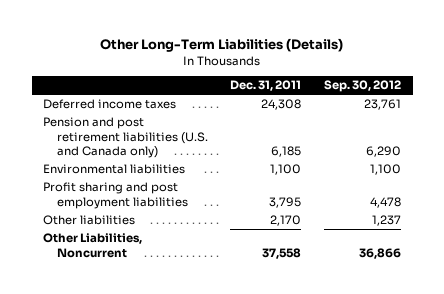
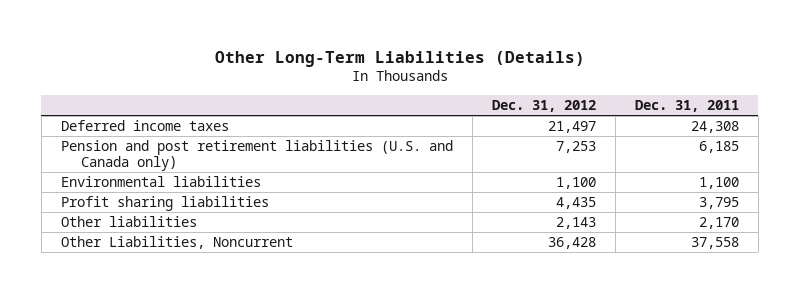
- | Dec. 31, 2011 | Sep. 30, 2012
+ | Dec. 31, 2012 | Dec. 31, 2011
- Profit sharing and post employment liabilities | 3,795 | 4,478
+ Profit sharing liabilities | 4,435 | 3,795

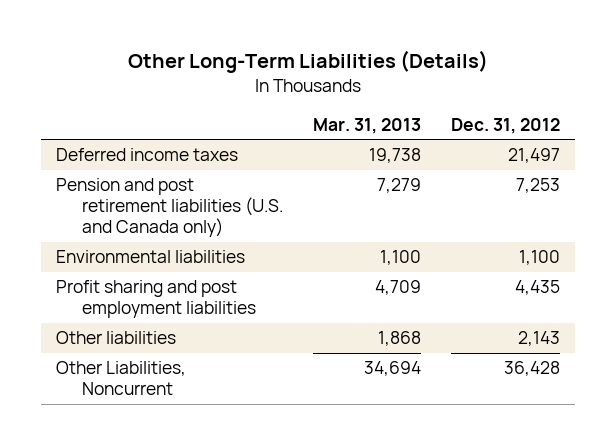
- | Dec. 31, 2012 | Dec. 31, 2011
+ | Mar. 31, 2013 | Dec. 31, 2012
- Profit sharing liabilities | 4,435 | 3,795
+ Profit sharing and post employment liabilities | 4,709 | 4,435

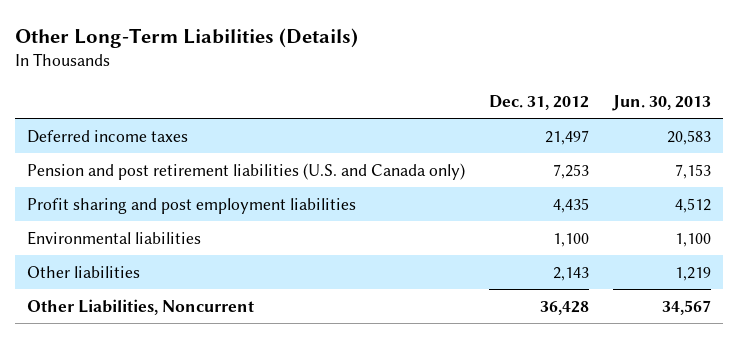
- | Mar. 31, 2013 | Dec. 31, 2012
+ | Dec. 31, 2012 | Jun. 30, 2013
moved down: Environmental liabilities | 1,100 | 1,100

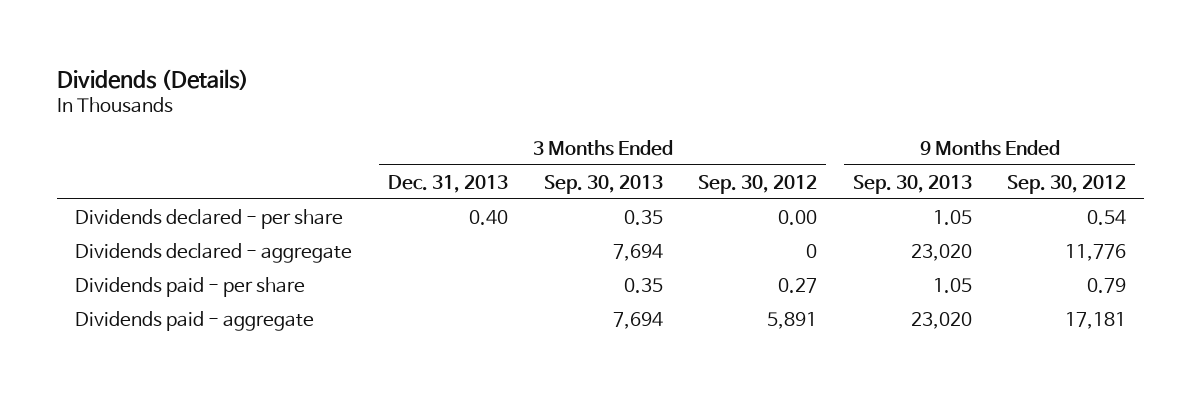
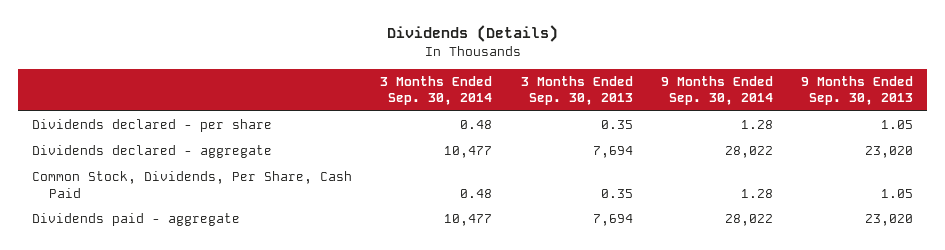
- | 3 Months Ended Dec. 31, 2013 | 3 Months Ended Sep. 30, 2013 | 3 Months Ended Sep. 30, 2012 | 9 Months Ended Sep. 30, 2013 | 9 Months Ended Sep. 30, 2012
+ | 3 Months Ended Sep. 30, 2014 | 3 Months Ended Sep. 30, 2013 | 9 Months Ended Sep. 30, 2014 | 9 Months Ended Sep. 30, 2013
- Dividends paid - per share | | 0.35 | 0.27 | 1.05 | 0.79
+ Common Stock, Dividends, Per Share, Cash Paid | 0.48 | 0.35 | 1.28 | 1.05

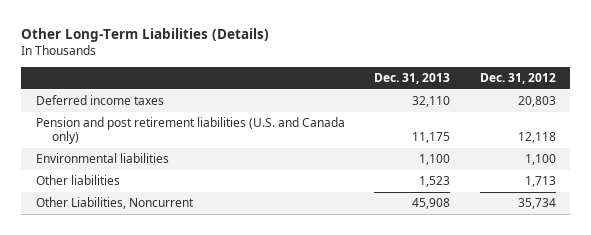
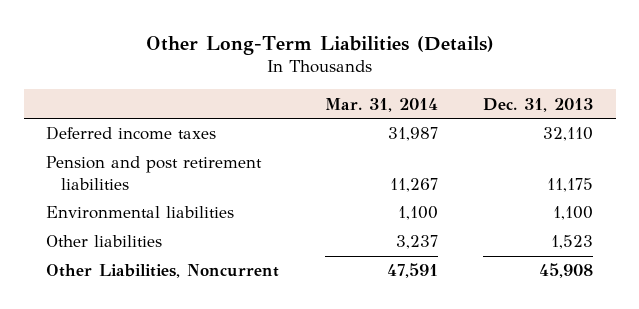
- | Dec. 31, 2013 | Dec. 31, 2012
+ | Mar. 31, 2014 | Dec. 31, 2013
- Pension and post retirement liabilities (U.S. and Canada only) | 11,175 | 12,118
+ Pension and post retirement liabilities | 11,267 | 11,175

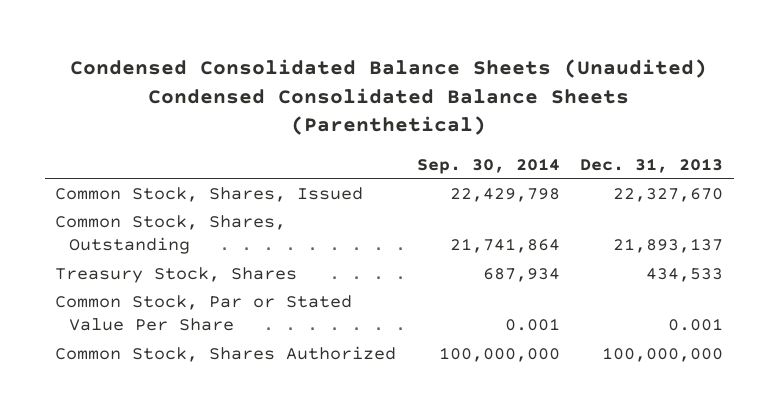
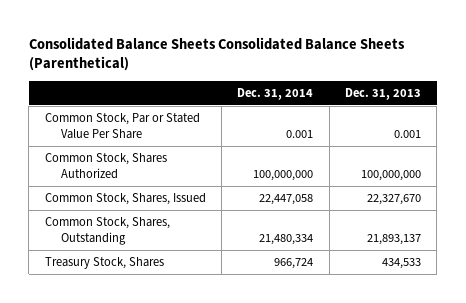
- Condensed Consolidated Balance Sheets (Unaudited) Condensed Consolidated Balance Sheets (Parenthetical)
+ Consolidated Balance Sheets Consolidated Balance Sheets (Parenthetical)
- | Sep. 30, 2014 | Dec. 31, 2013
+ | Dec. 31, 2014 | Dec. 31, 2013
moved up: Common Stock, Par or Stated Value Per Share | 0.001 | 0.001
moved up: Common Stock, Shares Authorized | 100,000,000 | 100,000,000

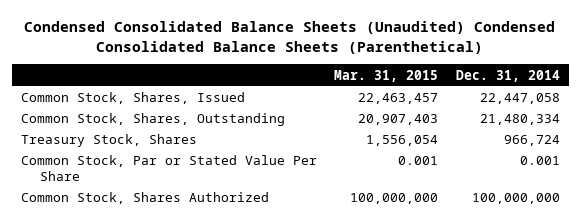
- Consolidated Balance Sheets Consolidated Balance Sheets (Parenthetical)
+ Condensed Consolidated Balance Sheets (Unaudited) Condensed Consolidated Balance Sheets (Parenthetical)
- | Dec. 31, 2014 | Dec. 31, 2013
+ | Mar. 31, 2015 | Dec. 31, 2014
moved down: Common Stock, Par or Stated Value Per Share | 0.001 | 0.001
moved down: Common Stock, Shares Authorized | 100,000,000 | 100,000,000

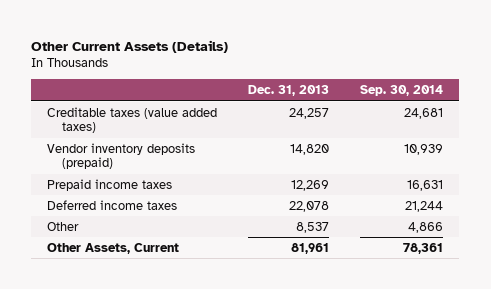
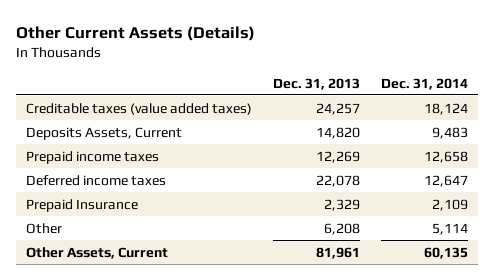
- | Dec. 31, 2013 | Sep. 30, 2014
+ | Dec. 31, 2013 | Dec. 31, 2014
- Vendor inventory deposits (prepaid) | 14,820 | 10,939
+ Deposits Assets, Current | 14,820 | 9,483
- Other | 8,537 | 4,866
+ Prepaid Insurance | 2,329 | 2,109
+ Other | 6,208 | 5,114

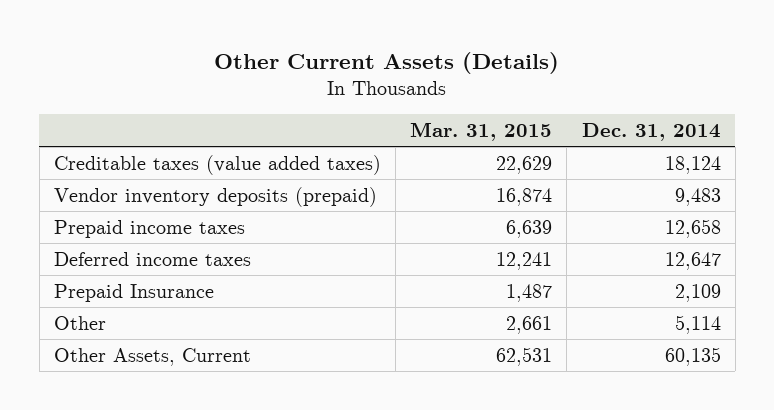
- | Dec. 31, 2013 | Dec. 31, 2014
+ | Mar. 31, 2015 | Dec. 31, 2014
- Deposits Assets, Current | 14,820 | 9,483
+ Vendor inventory deposits (prepaid) | 16,874 | 9,483

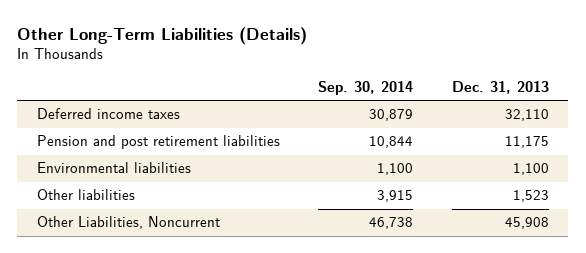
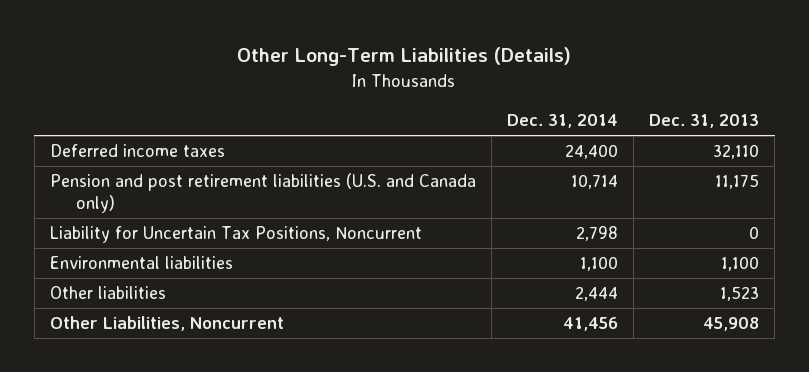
- | Sep. 30, 2014 | Dec. 31, 2013
+ | Dec. 31, 2014 | Dec. 31, 2013
- Pension and post retirement liabilities | 10,844 | 11,175
+ Pension and post retirement liabilities (U.S. and Canada only) | 10,714 | 11,175
+ Liability for Uncertain Tax Positions, Noncurrent | 2,798 | 0

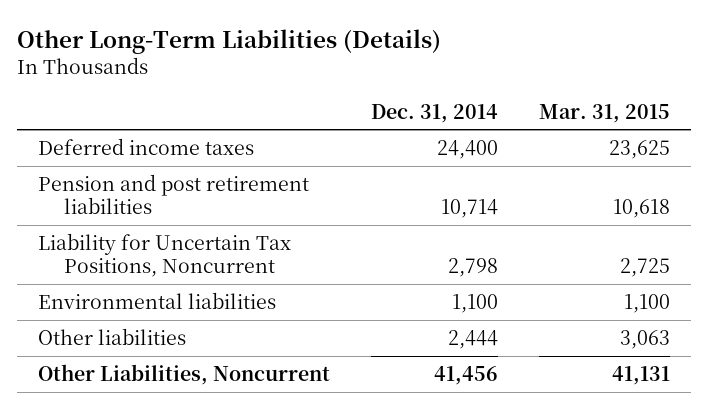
- | Dec. 31, 2014 | Dec. 31, 2013
+ | Dec. 31, 2014 | Mar. 31, 2015
- Pension and post retirement liabilities (U.S. and Canada only) | 10,714 | 11,175
+ Pension and post retirement liabilities | 10,714 | 10,618

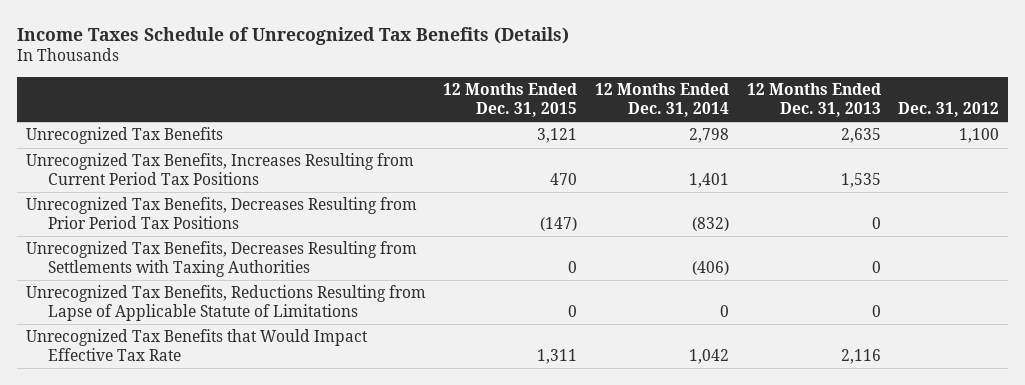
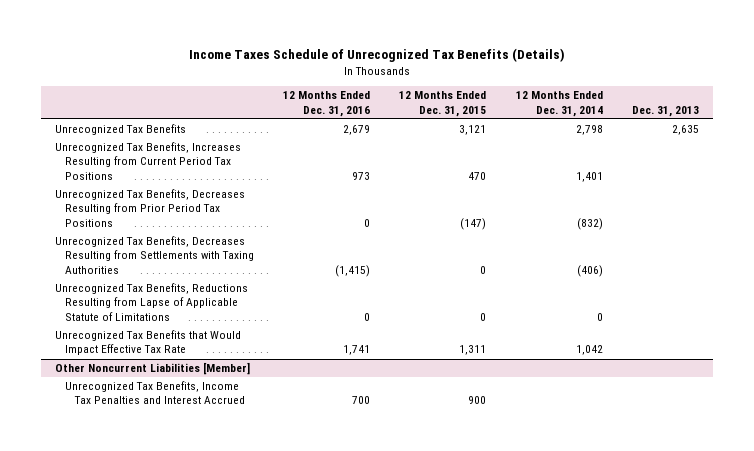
- | 12 Months Ended Dec. 31, 2015 | 12 Months Ended Dec. 31, 2014 | 12 Months Ended Dec. 31, 2013 | Dec. 31, 2012
+ | 12 Months Ended Dec. 31, 2016 | 12 Months Ended Dec. 31, 2015 | 12 Months Ended Dec. 31, 2014 | Dec. 31, 2013
+ Other Noncurrent Liabilities [Member]
+ Unrecognized Tax Benefits, Income Tax Penalties and Interest Accrued | 700 | 900 | |

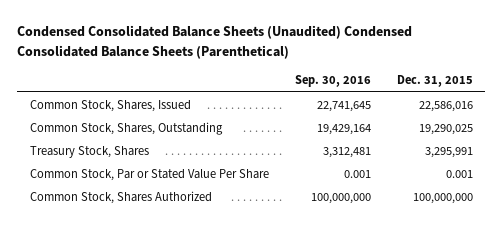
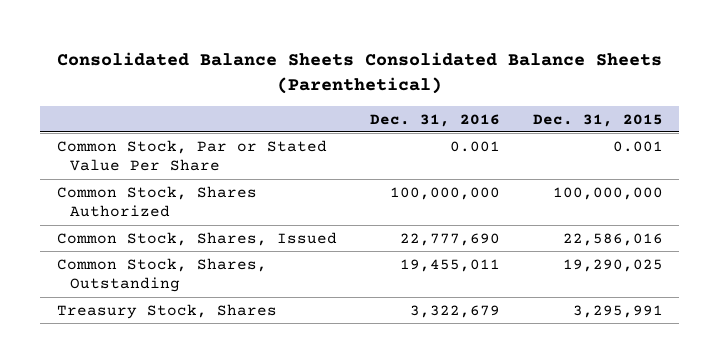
- Condensed Consolidated Balance Sheets (Unaudited) Condensed Consolidated Balance Sheets (Parenthetical)
+ Consolidated Balance Sheets Consolidated Balance Sheets (Parenthetical)
- | Sep. 30, 2016 | Dec. 31, 2015
+ | Dec. 31, 2016 | Dec. 31, 2015
moved up: Common Stock, Par or Stated Value Per Share | 0.001 | 0.001
moved up: Common Stock, Shares Authorized | 100,000,000 | 100,000,000

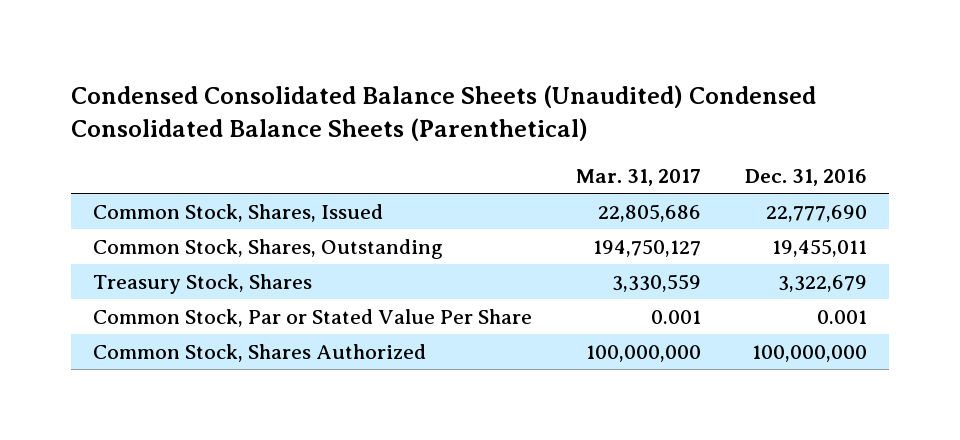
- Consolidated Balance Sheets Consolidated Balance Sheets (Parenthetical)
+ Condensed Consolidated Balance Sheets (Unaudited) Condensed Consolidated Balance Sheets (Parenthetical)
- | Dec. 31, 2016 | Dec. 31, 2015
+ | Mar. 31, 2017 | Dec. 31, 2016
moved down: Common Stock, Par or Stated Value Per Share | 0.001 | 0.001
moved down: Common Stock, Shares Authorized | 100,000,000 | 100,000,000

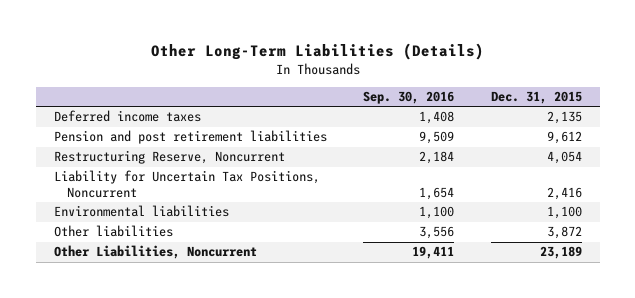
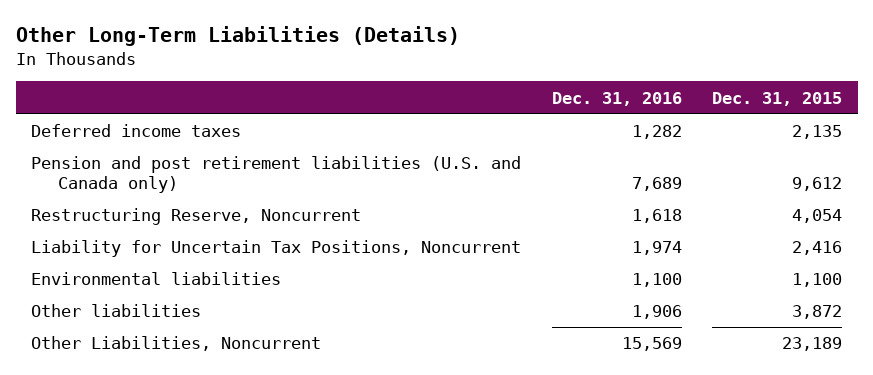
- | Sep. 30, 2016 | Dec. 31, 2015
+ | Dec. 31, 2016 | Dec. 31, 2015
- Pension and post retirement liabilities | 9,509 | 9,612
+ Pension and post retirement liabilities (U.S. and Canada only) | 7,689 | 9,612

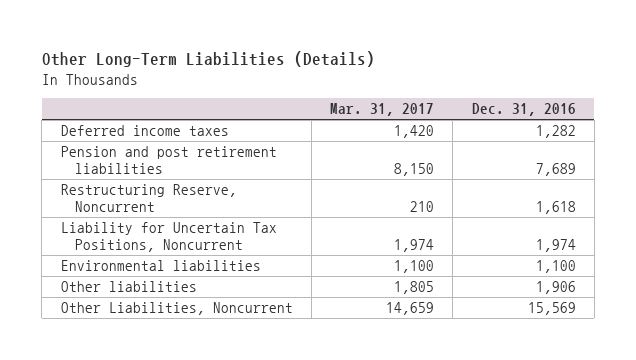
- | Dec. 31, 2016 | Dec. 31, 2015
+ | Mar. 31, 2017 | Dec. 31, 2016
- Pension and post retirement liabilities (U.S. and Canada only) | 7,689 | 9,612
+ Pension and post retirement liabilities | 8,150 | 7,689

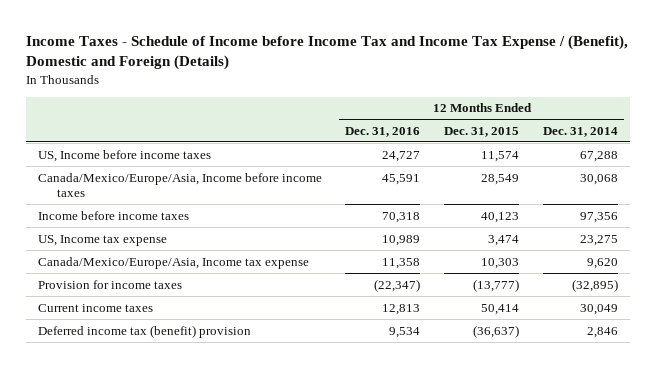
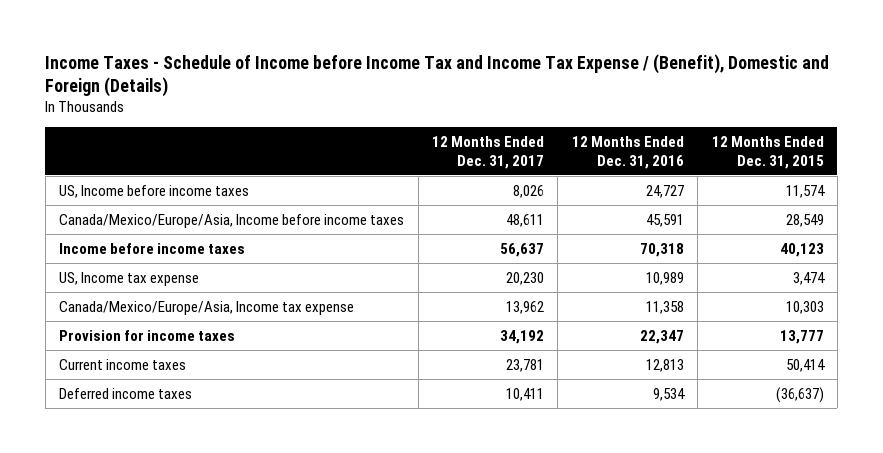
- | 12 Months Ended Dec. 31, 2016 | 12 Months Ended Dec. 31, 2015 | 12 Months Ended Dec. 31, 2014
+ | 12 Months Ended Dec. 31, 2017 | 12 Months Ended Dec. 31, 2016 | 12 Months Ended Dec. 31, 2015
- Provision for income taxes | (22,347) | (13,777) | (32,895)
+ Provision for income taxes | 34,192 | 22,347 | 13,777
- Deferred income tax (benefit) provision | 9,534 | (36,637) | 2,846
+ Deferred income taxes | 10,411 | 9,534 | (36,637)

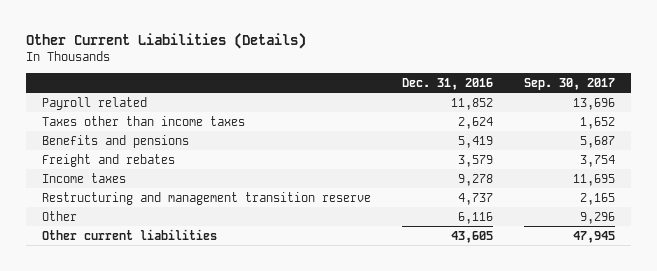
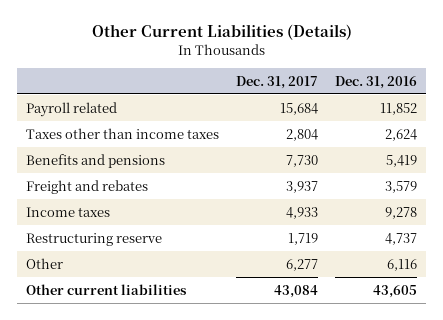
- | Dec. 31, 2016 | Sep. 30, 2017
+ | Dec. 31, 2017 | Dec. 31, 2016
- Restructuring and management transition reserve | 4,737 | 2,165
+ Restructuring reserve | 1,719 | 4,737

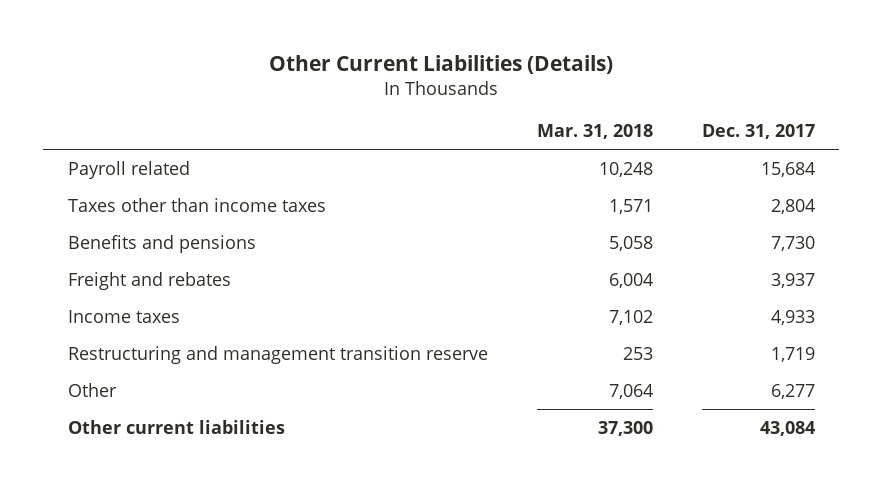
- | Dec. 31, 2017 | Dec. 31, 2016
+ | Mar. 31, 2018 | Dec. 31, 2017
- Restructuring reserve | 1,719 | 4,737
+ Restructuring and management transition reserve | 253 | 1,719

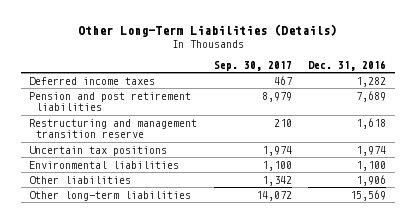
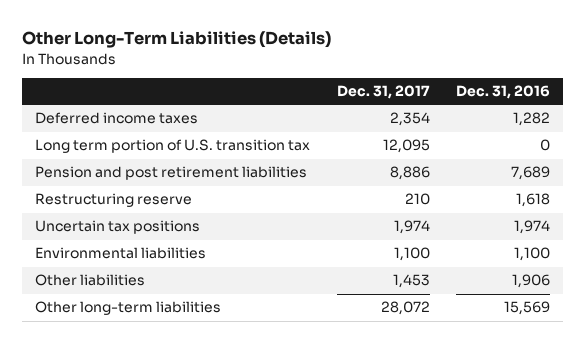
- | Sep. 30, 2017 | Dec. 31, 2016
+ | Dec. 31, 2017 | Dec. 31, 2016
+ Long term portion of U.S. transition tax | 12,095 | 0
- Restructuring and management transition reserve | 210 | 1,618
+ Restructuring reserve | 210 | 1,618

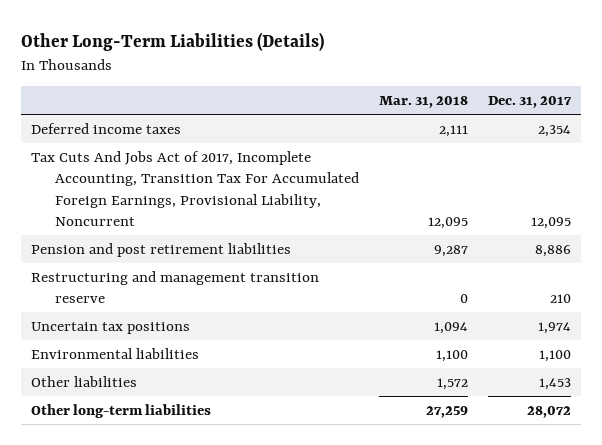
- | Dec. 31, 2017 | Dec. 31, 2016
+ | Mar. 31, 2018 | Dec. 31, 2017
- Long term portion of U.S. transition tax | 12,095 | 0
+ Tax Cuts And Jobs Act of 2017, Incomplete Accounting, Transition Tax For Accumulated Foreign Earnings, Provisional Liability, Noncurrent | 12,095 | 12,095
- Restructuring reserve | 210 | 1,618
+ Restructuring and management transition reserve | 0 | 210

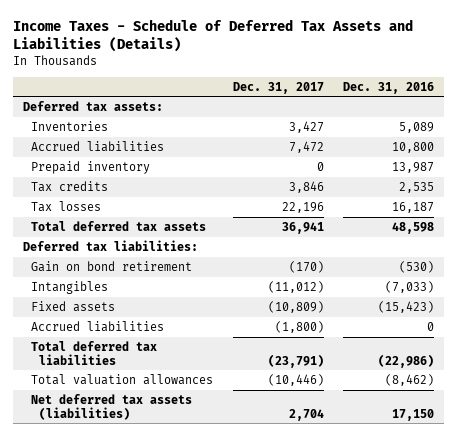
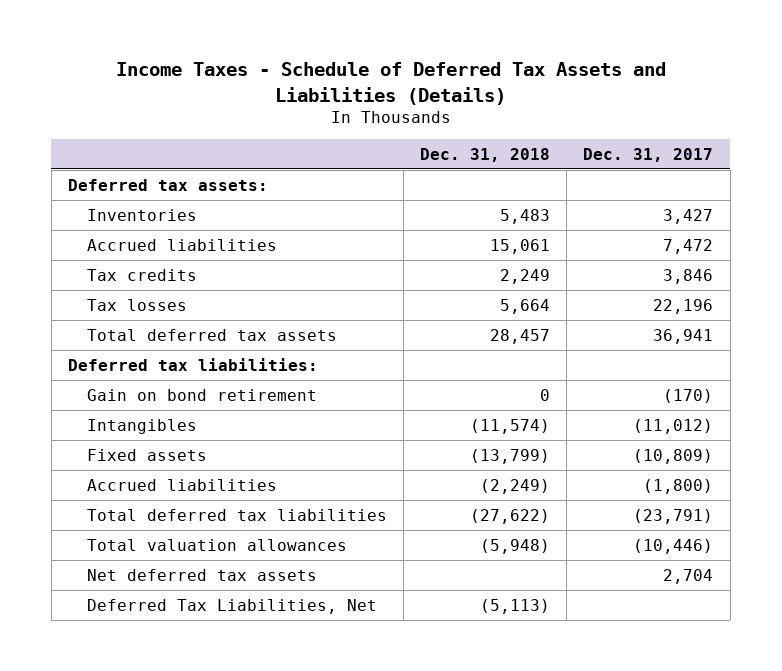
- | Dec. 31, 2017 | Dec. 31, 2016
+ | Dec. 31, 2018 | Dec. 31, 2017
- Prepaid inventory | 0 | 13,987
- Net deferred tax assets (liabilities) | 2,704 | 17,150
+ Net deferred tax assets | | 2,704
+ Deferred Tax Liabilities, Net | (5,113) |

